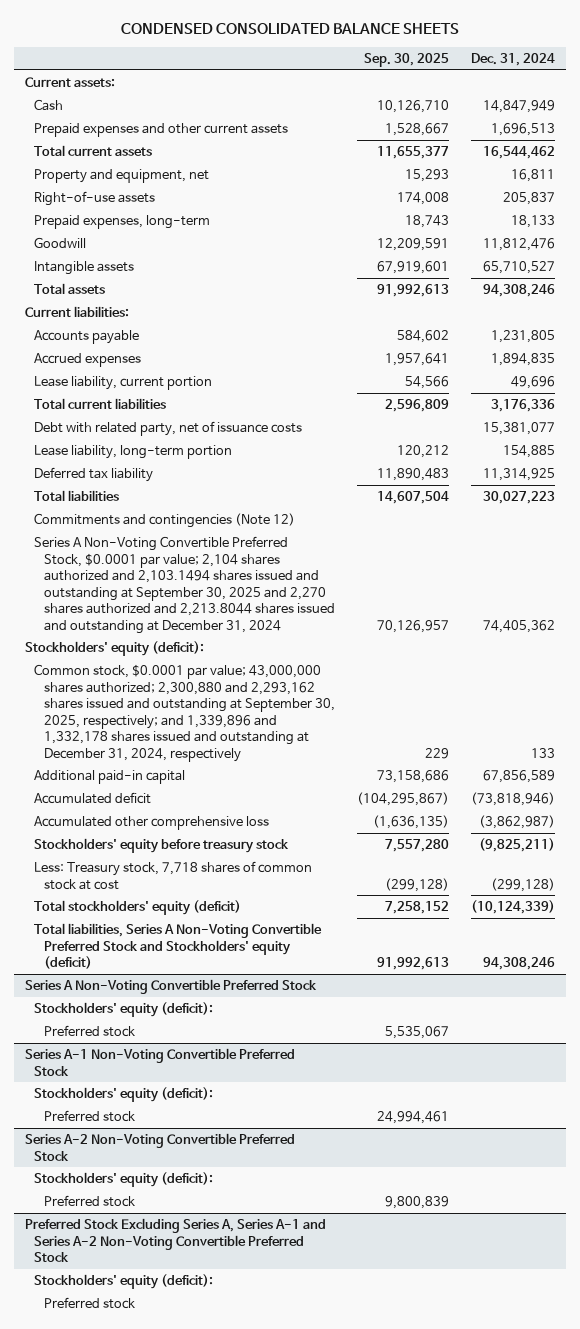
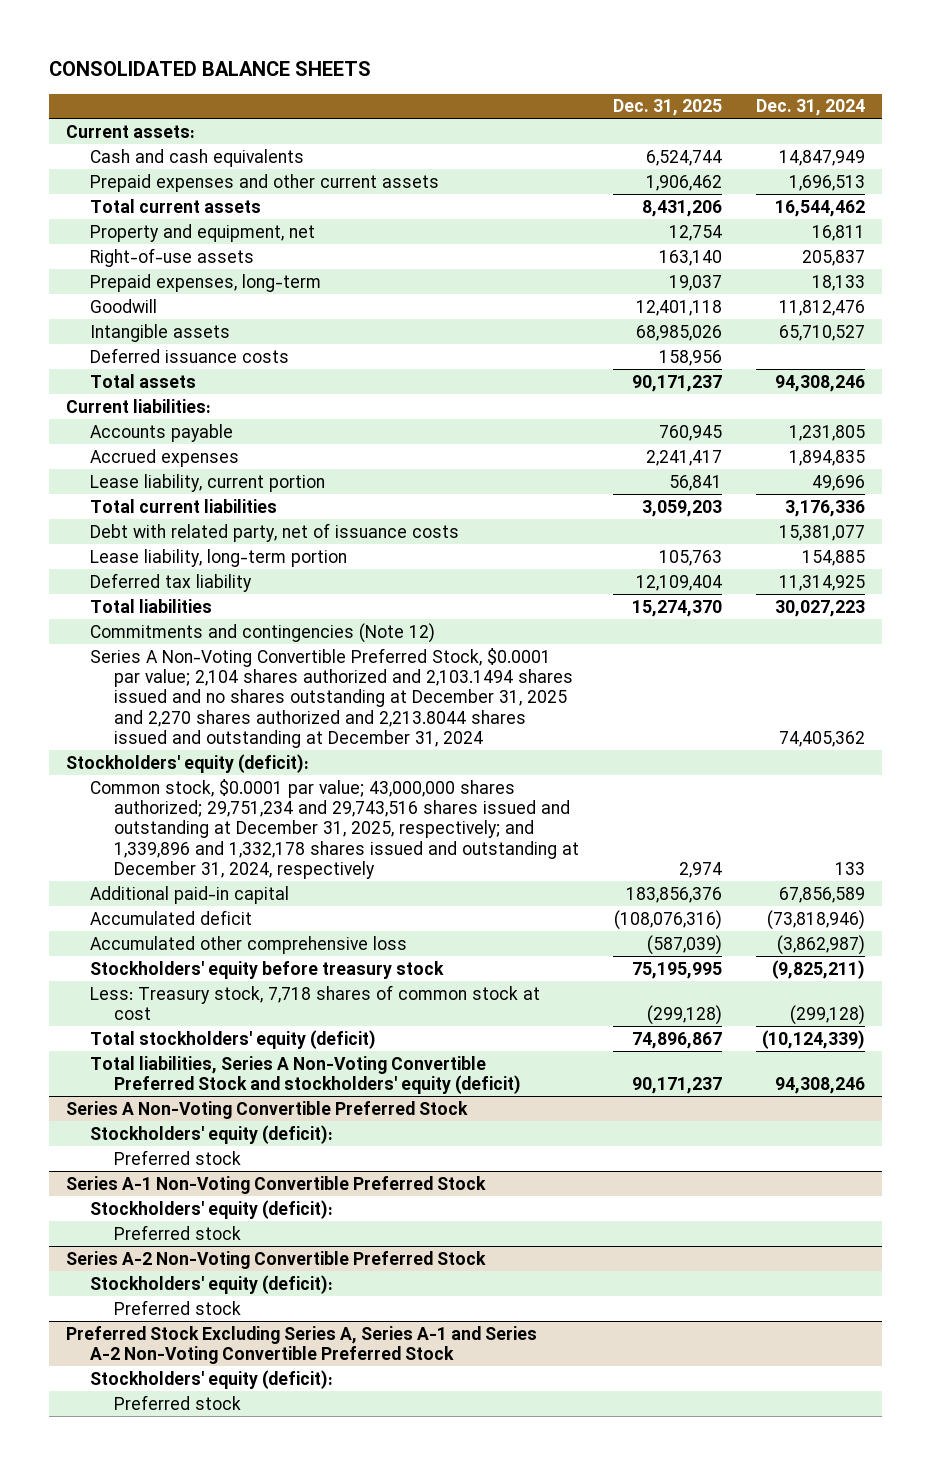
- CONDENSED CONSOLIDATED BALANCE SHEETS
+ CONSOLIDATED BALANCE SHEETS
- | Sep. 30, 2025 | Dec. 31, 2024
+ | Dec. 31, 2025 | Dec. 31, 2024
- Cash | 10,126,710 | 14,847,949
+ Cash and cash equivalents | 6,524,744 | 14,847,949
+ Deferred issuance costs | 158,956 |
- Series A Non-Voting Convertible Preferred Stock, $0.0001 par value; 2,104 shares authorized and 2,103.1494 shares issued and outstanding at September 30, 2025 and 2,270 shares authorized and 2,213.8044 shares issued and outstanding at December 31, 2024 | 70,126,957 | 74,405,362
+ Series A Non-Voting Convertible Preferred Stock, $0.0001 par value; 2,104 shares authorized and 2,103.1494 shares issued and no shares outstanding at December 31, 2025 and 2,270 shares authorized and 2,213.8044 shares issued and outstanding at December 31, 2024 | | 74,405,362
- Common stock, $0.0001 par value; 43,000,000 shares authorized; 2,300,880 and 2,293,162 shares issued and outstanding at September 30, 2025, respectively; and 1,339,896 and 1,332,178 shares issued and outstanding at December 31, 2024, respectively | 229 | 133
+ Common stock, $0.0001 par value; 43,000,000 shares authorized; 29,751,234 and 29,743,516 shares issued and outstanding at December 31, 2025, respectively; and 1,339,896 and 1,332,178 shares issued and outstanding at December 31, 2024, respectively | 2,974 | 133
- Total liabilities, Series A Non-Voting Convertible Preferred Stock and Stockholders' equity (deficit) | 91,992,613 | 94,308,246
+ Total liabilities, Series A Non-Voting Convertible Preferred Stock and stockholders' equity (deficit) | 90,171,237 | 94,308,246

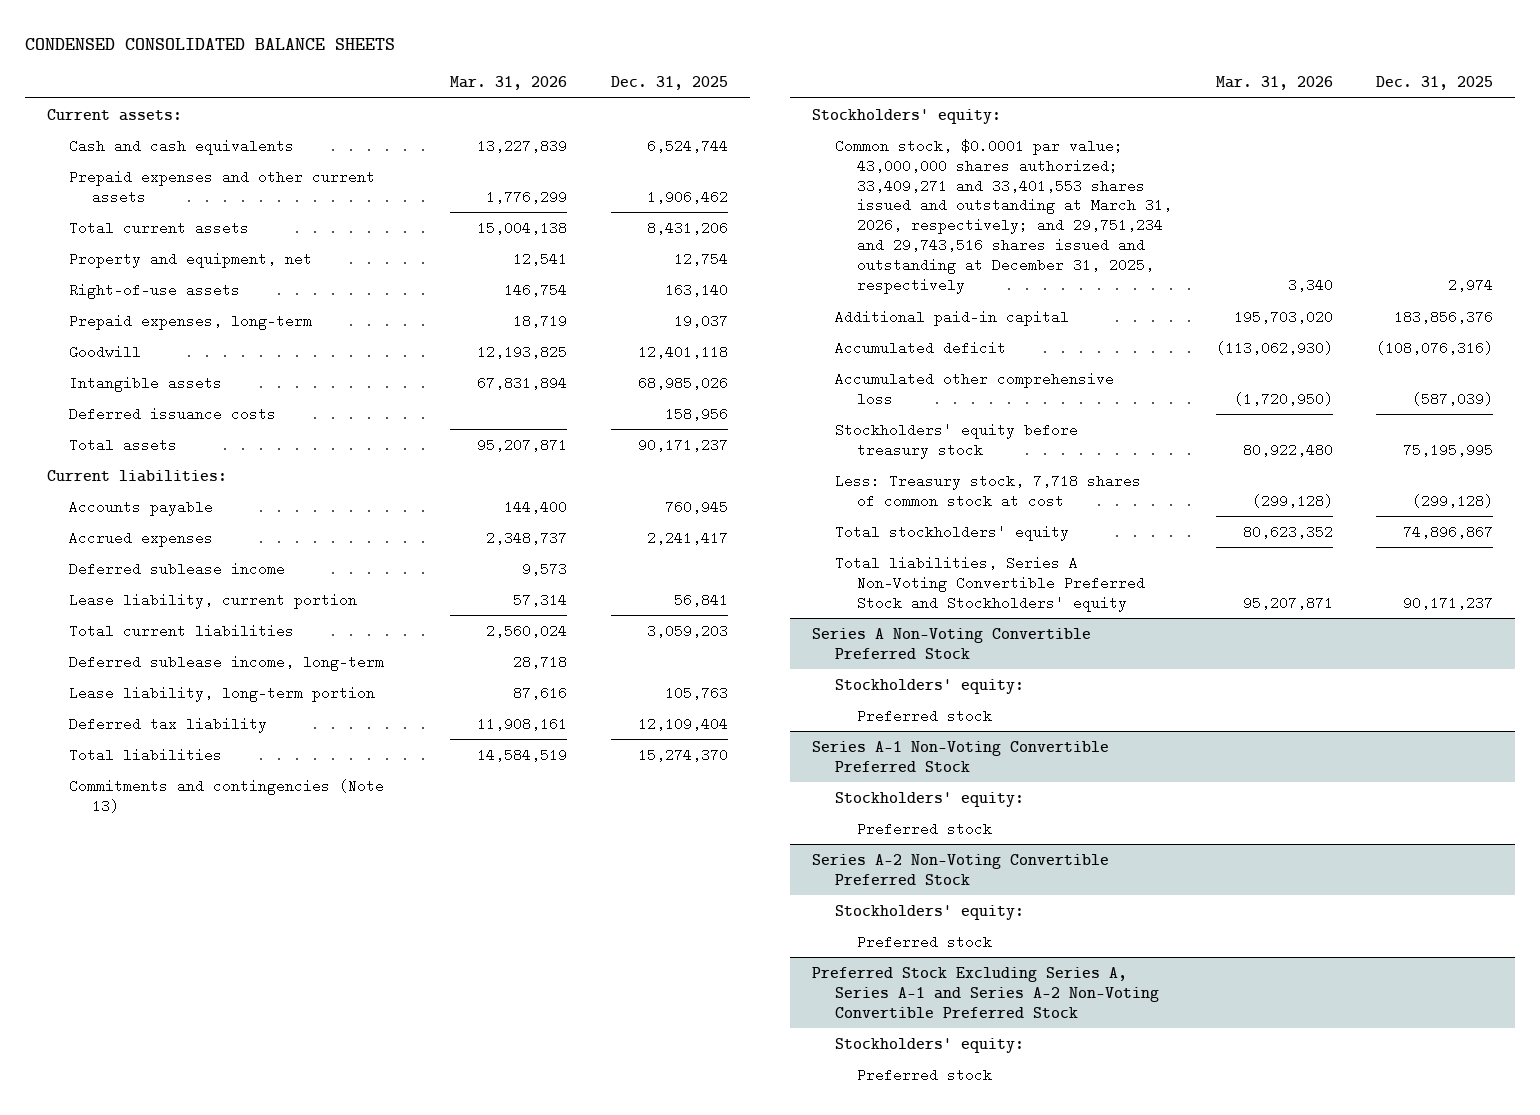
- CONSOLIDATED BALANCE SHEETS
+ CONDENSED CONSOLIDATED BALANCE SHEETS
- | Dec. 31, 2025 | Dec. 31, 2024
+ | Mar. 31, 2026 | Dec. 31, 2025
+ Deferred sublease income | 9,573 |
- Debt with related party, net of issuance costs | | 15,381,077
+ Deferred sublease income, long-term | 28,718 |
- Commitments and contingencies (Note 12)
- Series A Non-Voting Convertible Preferred Stock, $0.0001 par value; 2,104 shares authorized and 2,103.1494 shares issued and no shares outstanding at December 31, 2025 and 2,270 shares authorized and 2,213.8044 shares issued and outstanding at December 31, 2024 | | 74,405,362
- Stockholders' equity (deficit):
- Common stock, $0.0001 par value; 43,000,000 shares authorized; 29,751,234 and 29,743,516 shares issued and outstanding at December 31, 2025, respectively; and 1,339,896 and 1,332,178 shares issued and outstanding at December 31, 2024, respectively | 2,974 | 133
+ Commitments and contingencies (Note 13)
+ Stockholders' equity:
+ Common stock, $0.0001 par value; 43,000,000 shares authorized; 33,409,271 and 33,401,553 shares issued and outstanding at March 31, 2026, respectively; and 29,751,234 and 29,743,516 shares issued and outstanding at December 31, 2025, respectively | 3,340 | 2,974
- Total stockholders' equity (deficit) | 74,896,867 | (10,124,339)
- Total liabilities, Series A Non-Voting Convertible Preferred Stock and stockholders' equity (deficit) | 90,171,237 | 94,308,246
+ Total stockholders' equity | 80,623,352 | 74,896,867
+ Total liabilities, Series A Non-Voting Convertible Preferred Stock and Stockholders' equity | 95,207,871 | 90,171,237
@ Series A Non-Voting Convertible Preferred Stock
- Stockholders' equity (deficit):
+ Stockholders' equity:
@ Series A-1 Non-Voting Convertible Preferred Stock
- Stockholders' equity (deficit):
+ Stockholders' equity:
@ Series A-2 Non-Voting Convertible Preferred Stock
- Stockholders' equity (deficit):
+ Stockholders' equity:
@ Preferred Stock Excluding Series A, Series A-1 and Series A-2 Non-Voting Convertible Preferred Stock
- Stockholders' equity (deficit):
+ Stockholders' equity:

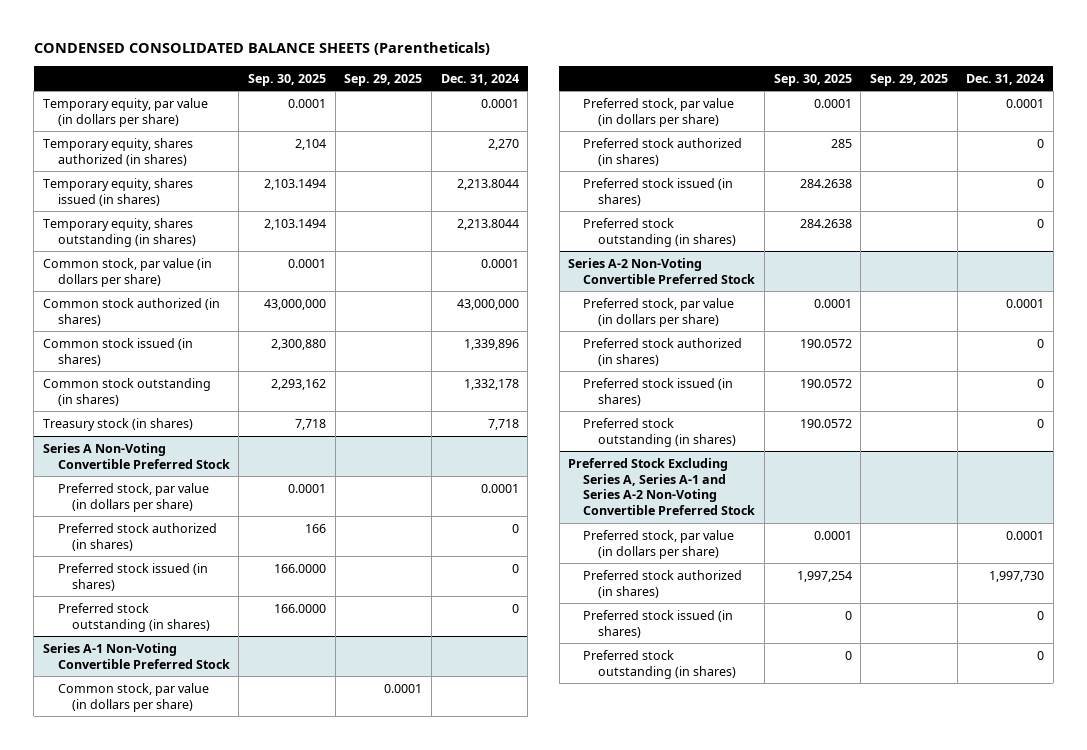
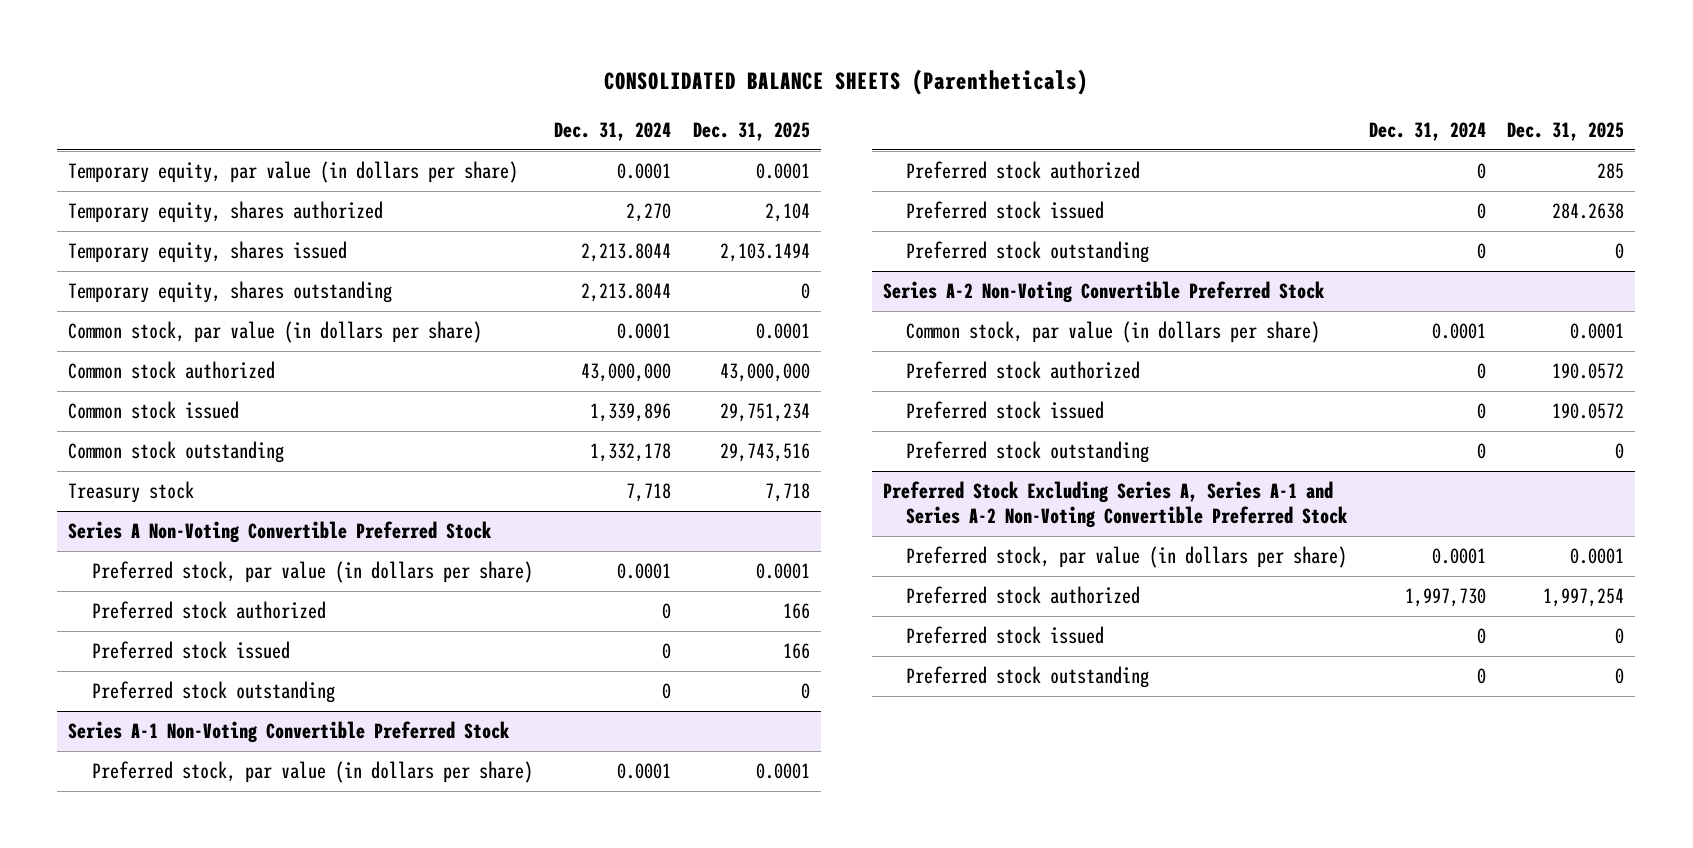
- CONDENSED CONSOLIDATED BALANCE SHEETS (Parentheticals)
+ CONSOLIDATED BALANCE SHEETS (Parentheticals)
- | Sep. 30, 2025 | Sep. 29, 2025 | Dec. 31, 2024
+ | Dec. 31, 2024 | Dec. 31, 2025
- Temporary equity, shares authorized (in shares) | 2,104 | | 2,270
- Temporary equity, shares issued (in shares) | 2,103.1494 | | 2,213.8044
- Temporary equity, shares outstanding (in shares) | 2,103.1494 | | 2,213.8044
+ Temporary equity, shares authorized | 2,270 | 2,104
+ Temporary equity, shares issued | 2,213.8044 | 2,103.1494
+ Temporary equity, shares outstanding | 2,213.8044 | 0
- Common stock authorized (in shares) | 43,000,000 | | 43,000,000
- Common stock issued (in shares) | 2,300,880 | | 1,339,896
- Common stock outstanding (in shares) | 2,293,162 | | 1,332,178
- Treasury stock (in shares) | 7,718 | | 7,718
+ Common stock authorized | 43,000,000 | 43,000,000
+ Common stock issued | 1,339,896 | 29,751,234
+ Common stock outstanding | 1,332,178 | 29,743,516
+ Treasury stock | 7,718 | 7,718
@ Series A Non-Voting Convertible Preferred Stock
- Preferred stock authorized (in shares) | 166 | | 0
- Preferred stock issued (in shares) | 166.0000 | | 0
- Preferred stock outstanding (in shares) | 166.0000 | | 0
+ Preferred stock authorized | 0 | 166
+ Preferred stock issued | 0 | 166
+ Preferred stock outstanding | 0 | 0
@ Series A-1 Non-Voting Convertible Preferred Stock
- Common stock, par value (in dollars per share) | | 0.0001 |
- Preferred stock authorized (in shares) | 285 | | 0
- Preferred stock issued (in shares) | 284.2638 | | 0
- Preferred stock outstanding (in shares) | 284.2638 | | 0
+ Preferred stock authorized | 0 | 285
+ Preferred stock issued | 0 | 284.2638
+ Preferred stock outstanding | 0 | 0
@ Series A-2 Non-Voting Convertible Preferred Stock
- Preferred stock, par value (in dollars per share) | 0.0001 | | 0.0001
- Preferred stock authorized (in shares) | 190.0572 | | 0
- Preferred stock issued (in shares) | 190.0572 | | 0
- Preferred stock outstanding (in shares) | 190.0572 | | 0
+ Common stock, par value (in dollars per share) | 0.0001 | 0.0001
+ Preferred stock authorized | 0 | 190.0572
+ Preferred stock issued | 0 | 190.0572
+ Preferred stock outstanding | 0 | 0
@ Preferred Stock Excluding Series A, Series A-1 and Series A-2 Non-Voting Convertible Preferred Stock
- Preferred stock authorized (in shares) | 1,997,254 | | 1,997,730
- Preferred stock issued (in shares) | 0 | | 0
- Preferred stock outstanding (in shares) | 0 | | 0
+ Preferred stock authorized | 1,997,730 | 1,997,254
+ Preferred stock issued | 0 | 0
+ Preferred stock outstanding | 0 | 0

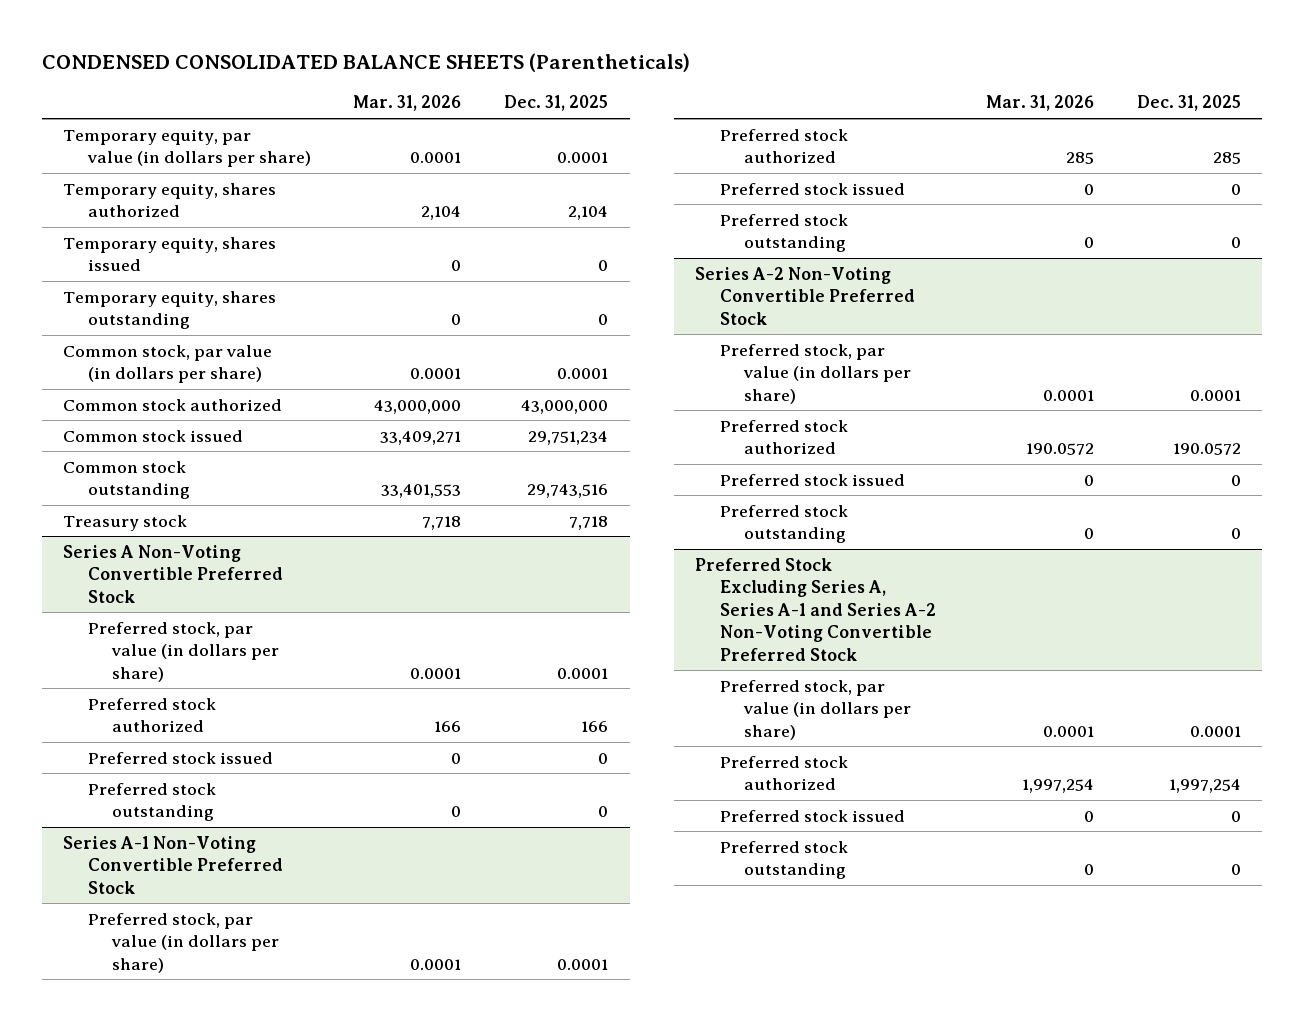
- CONSOLIDATED BALANCE SHEETS (Parentheticals)
+ CONDENSED CONSOLIDATED BALANCE SHEETS (Parentheticals)
- | Dec. 31, 2024 | Dec. 31, 2025
+ | Mar. 31, 2026 | Dec. 31, 2025
- Temporary equity, shares issued | 2,213.8044 | 2,103.1494
+ Temporary equity, shares issued | 0 | 0
@ Series A Non-Voting Convertible Preferred Stock
- Preferred stock issued | 0 | 166
+ Preferred stock issued | 0 | 0
@ Series A-1 Non-Voting Convertible Preferred Stock
- Preferred stock issued | 0 | 284.2638
+ Preferred stock issued | 0 | 0
@ Series A-2 Non-Voting Convertible Preferred Stock
- Common stock, par value (in dollars per share) | 0.0001 | 0.0001
+ Preferred stock, par value (in dollars per share) | 0.0001 | 0.0001
- Preferred stock issued | 0 | 190.0572
+ Preferred stock issued | 0 | 0

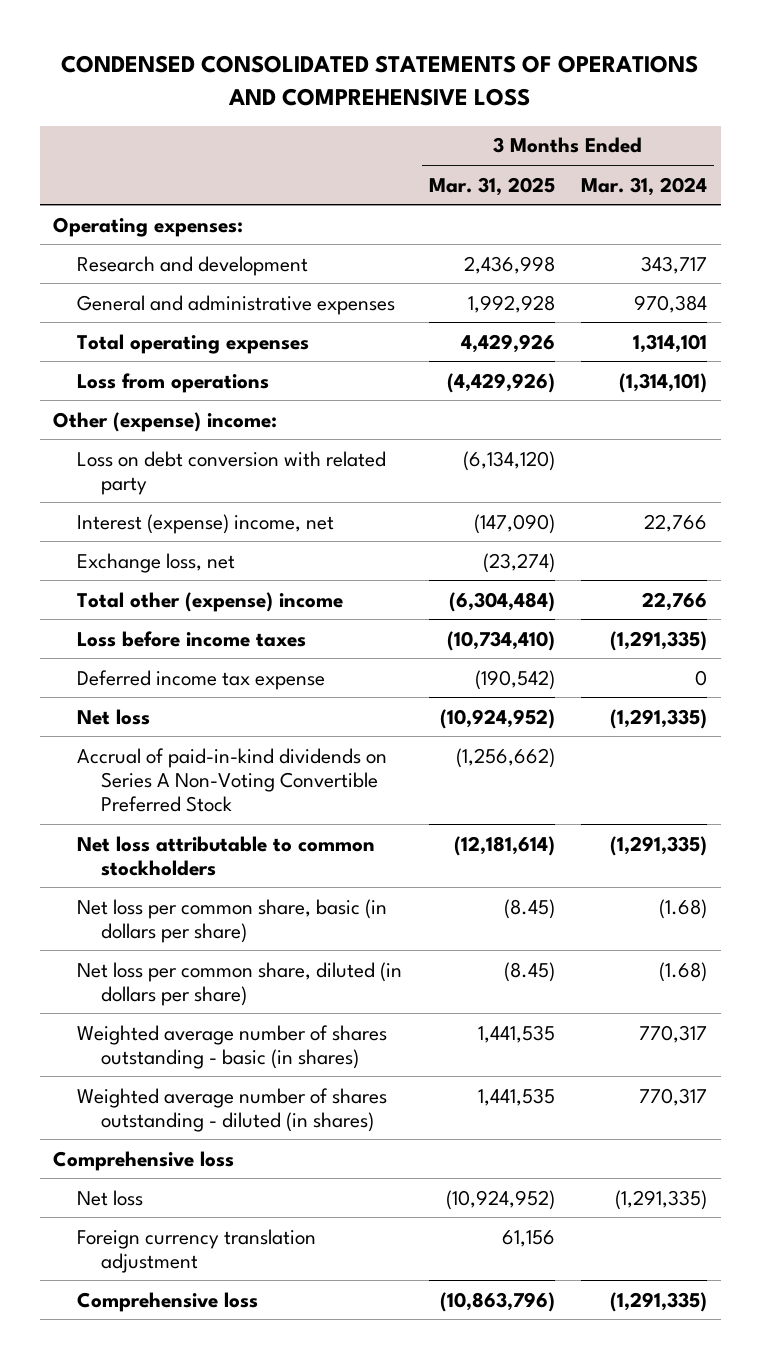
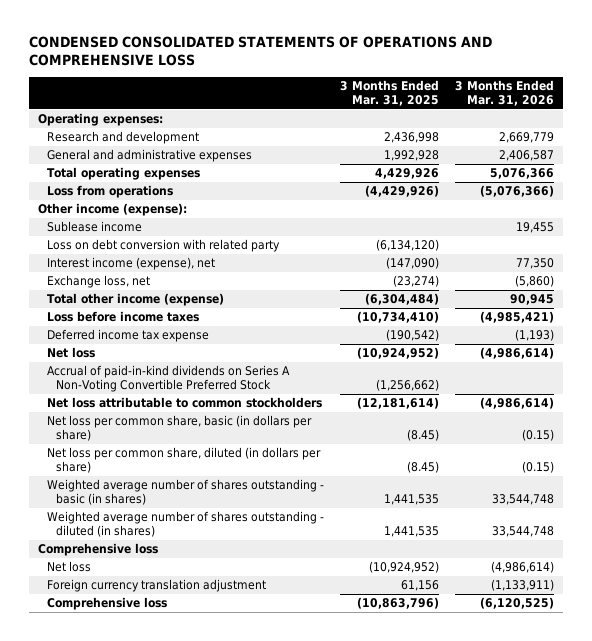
- | 3 Months Ended Mar. 31, 2025 | 3 Months Ended Mar. 31, 2024
+ | 3 Months Ended Mar. 31, 2025 | 3 Months Ended Mar. 31, 2026
- Other (expense) income:
+ Other income (expense):
+ Sublease income | | 19,455
- Interest (expense) income, net | (147,090) | 22,766
+ Interest income (expense), net | (147,090) | 77,350
- Total other (expense) income | (6,304,484) | 22,766
+ Total other income (expense) | (6,304,484) | 90,945

